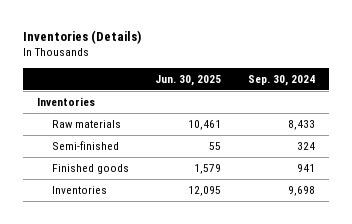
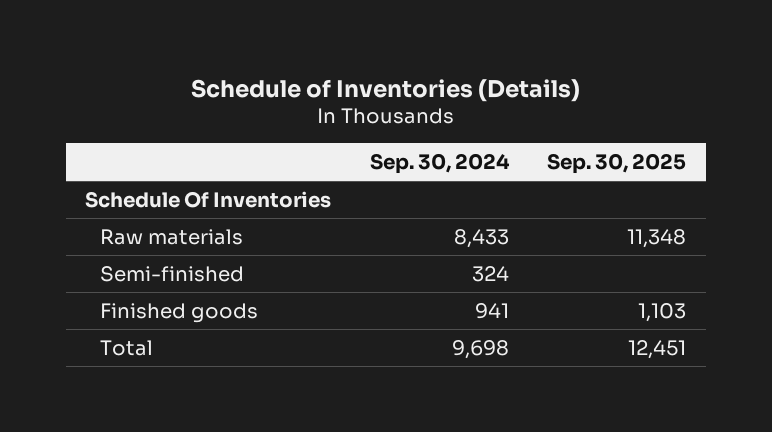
- Inventories (Details)
+ Schedule of Inventories (Details)
- | Jun. 30, 2025 | Sep. 30, 2024
+ | Sep. 30, 2024 | Sep. 30, 2025
- Inventories
+ Schedule Of Inventories
- Inventories | 12,095 | 9,698
+ Total | 9,698 | 12,451

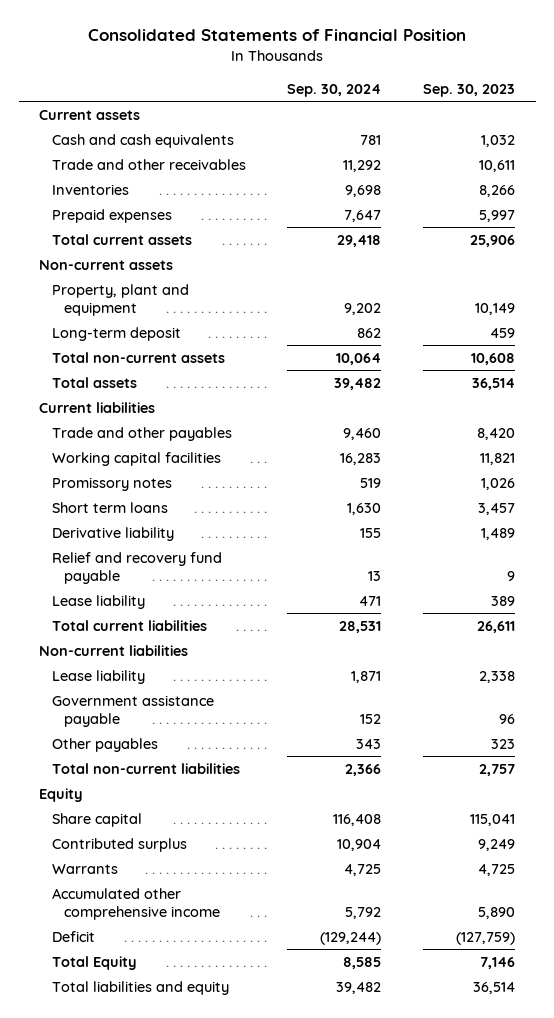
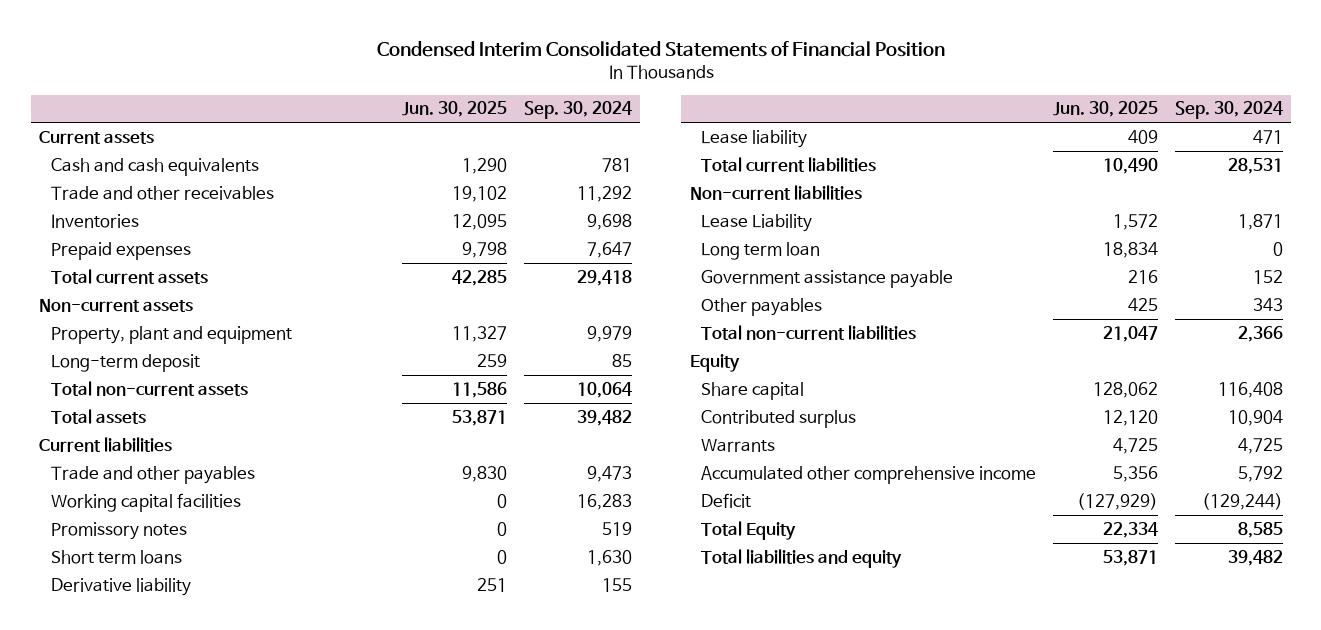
- Consolidated Statements of Financial Position
+ Condensed Interim Consolidated Statements of Financial Position
- | Sep. 30, 2024 | Sep. 30, 2023
+ | Jun. 30, 2025 | Sep. 30, 2024
- Property, plant and equipment | 9,202 | 10,149
- Long-term deposit | 862 | 459
+ Property, plant and equipment | 11,327 | 9,979
+ Long-term deposit | 259 | 85
- Trade and other payables | 9,460 | 8,420
+ Trade and other payables | 9,830 | 9,473
- Relief and recovery fund payable | 13 | 9
- Lease liability | 1,871 | 2,338
+ Lease Liability | 1,572 | 1,871
+ Long term loan | 18,834 | 0

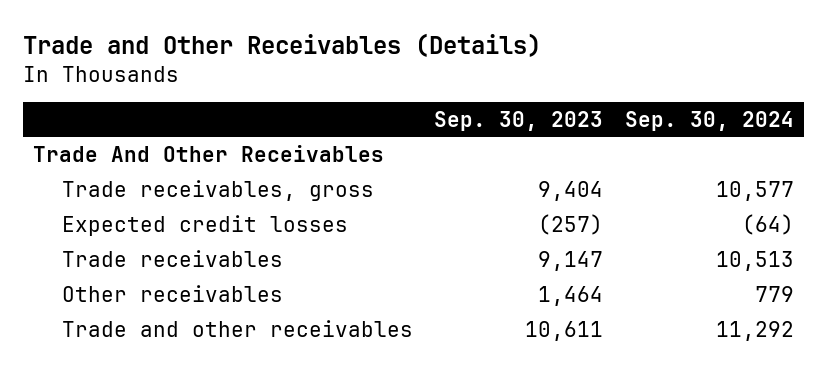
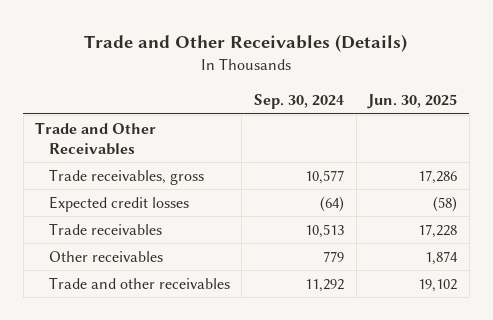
- | Sep. 30, 2023 | Sep. 30, 2024
+ | Sep. 30, 2024 | Jun. 30, 2025
- Trade And Other Receivables
+ Trade and Other Receivables

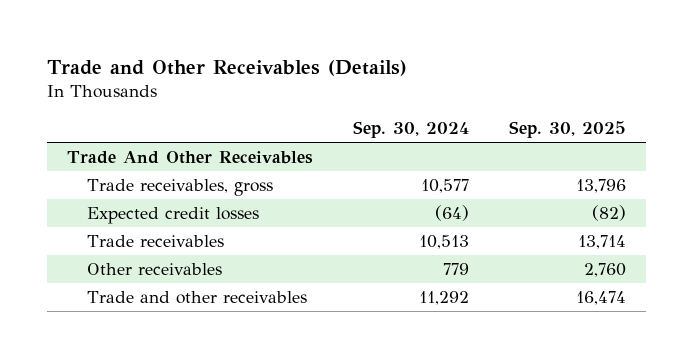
- | Sep. 30, 2024 | Jun. 30, 2025
+ | Sep. 30, 2024 | Sep. 30, 2025
- Trade and Other Receivables
+ Trade And Other Receivables

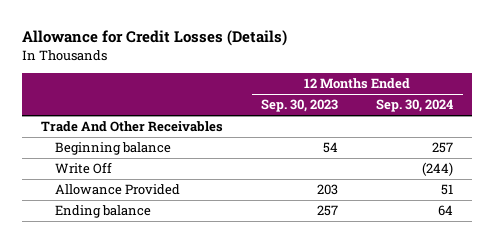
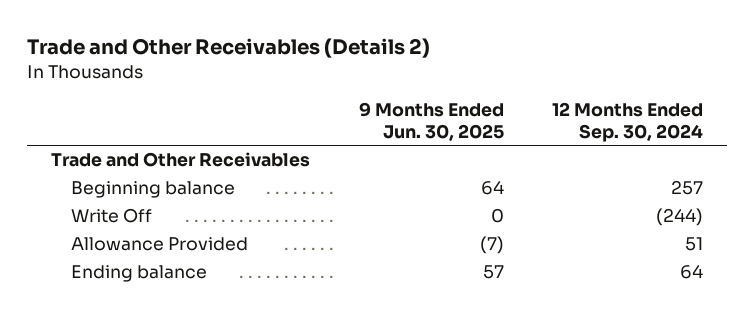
- Allowance for Credit Losses (Details)
+ Trade and Other Receivables (Details 2)
- | 12 Months Ended Sep. 30, 2023 | 12 Months Ended Sep. 30, 2024
+ | 9 Months Ended Jun. 30, 2025 | 12 Months Ended Sep. 30, 2024
- Trade And Other Receivables
+ Trade and Other Receivables

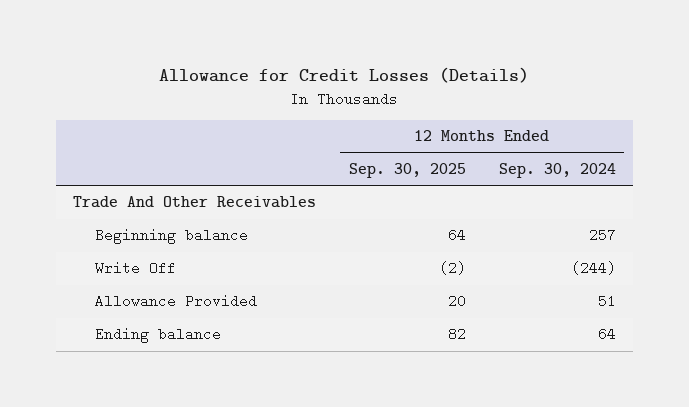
- Trade and Other Receivables (Details 2)
+ Allowance for Credit Losses (Details)
- | 9 Months Ended Jun. 30, 2025 | 12 Months Ended Sep. 30, 2024
+ | 12 Months Ended Sep. 30, 2025 | 12 Months Ended Sep. 30, 2024
- Trade and Other Receivables
+ Trade And Other Receivables

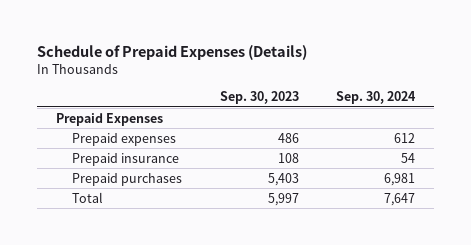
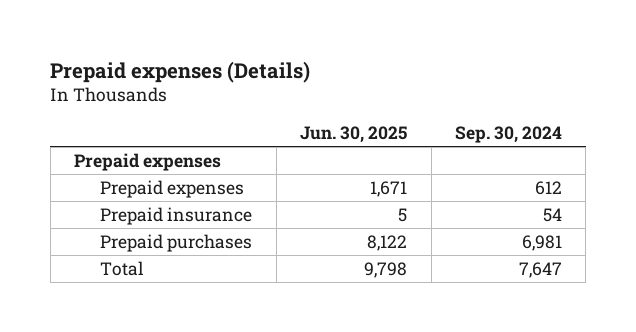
- Schedule of Prepaid Expenses (Details)
+ Prepaid expenses (Details)
- | Sep. 30, 2023 | Sep. 30, 2024
+ | Jun. 30, 2025 | Sep. 30, 2024
- Prepaid Expenses
+ Prepaid expenses

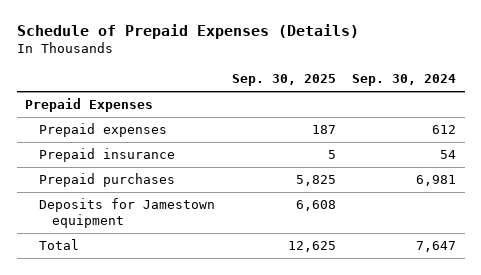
- Prepaid expenses (Details)
+ Schedule of Prepaid Expenses (Details)
- | Jun. 30, 2025 | Sep. 30, 2024
+ | Sep. 30, 2025 | Sep. 30, 2024
- Prepaid expenses
+ Prepaid Expenses
+ Deposits for Jamestown equipment | 6,608 |

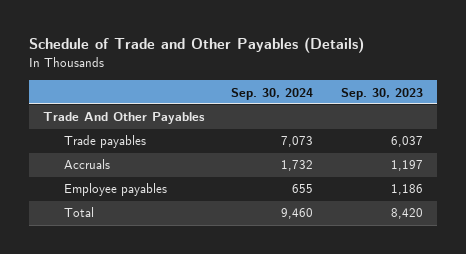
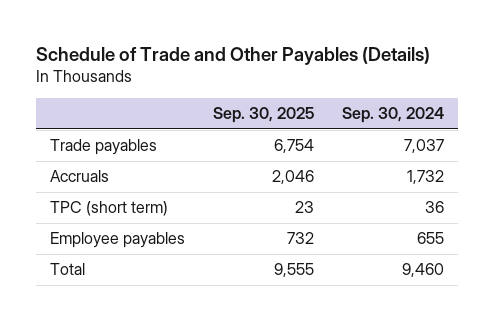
- | Sep. 30, 2024 | Sep. 30, 2023
+ | Sep. 30, 2025 | Sep. 30, 2024
- Trade And Other Payables
- Trade payables | 7,073 | 6,037
+ Trade payables | 6,754 | 7,037
+ TPC (short term) | 23 | 36

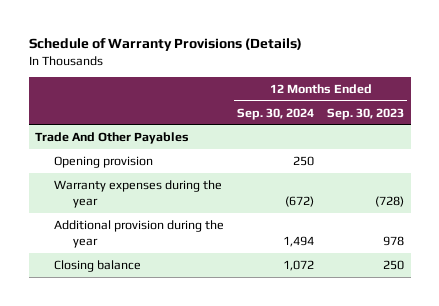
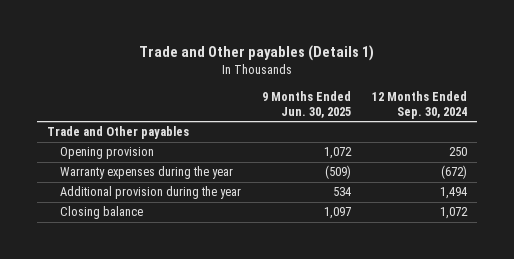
- Schedule of Warranty Provisions (Details)
+ Trade and Other payables (Details 1)
- | 12 Months Ended Sep. 30, 2024 | 12 Months Ended Sep. 30, 2023
+ | 9 Months Ended Jun. 30, 2025 | 12 Months Ended Sep. 30, 2024
- Trade And Other Payables
+ Trade and Other payables

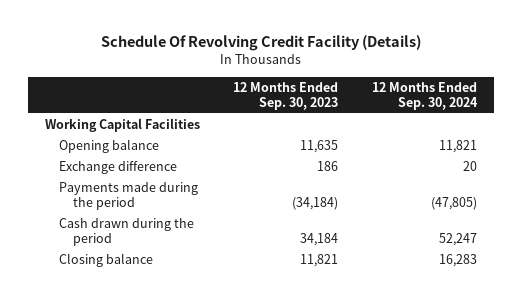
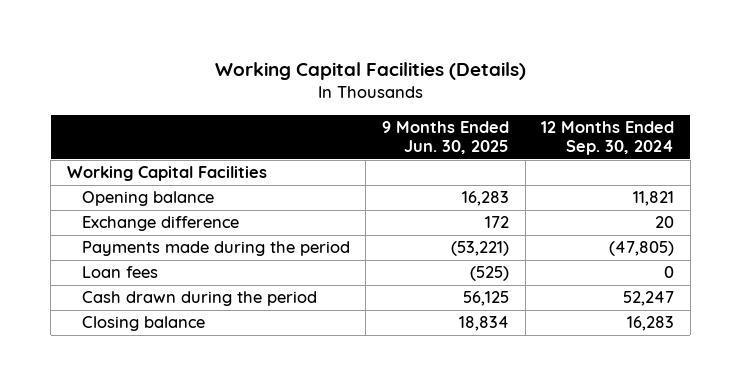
- Schedule Of Revolving Credit Facility (Details)
+ Working Capital Facilities (Details)
- | 12 Months Ended Sep. 30, 2023 | 12 Months Ended Sep. 30, 2024
+ | 9 Months Ended Jun. 30, 2025 | 12 Months Ended Sep. 30, 2024
+ Loan fees | (525) | 0

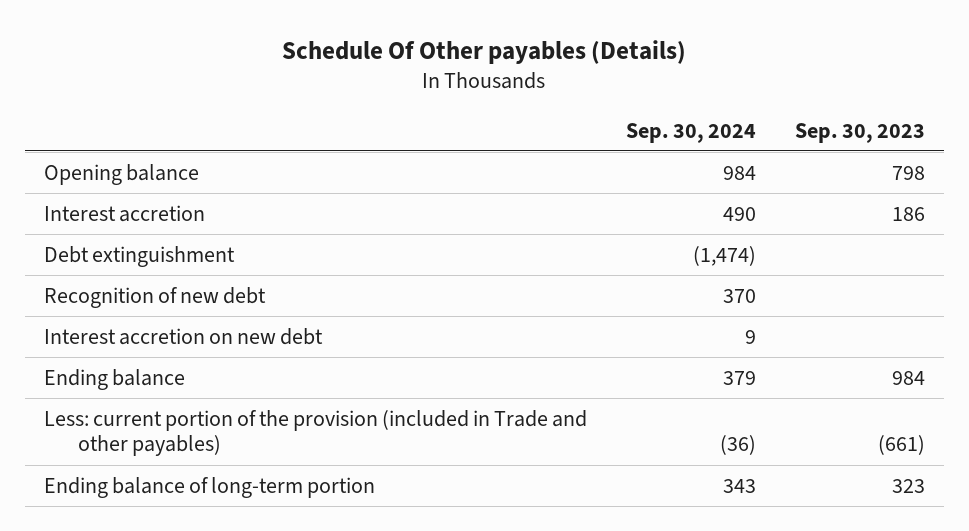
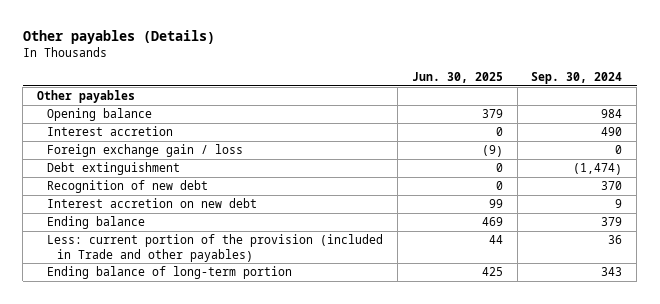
- Schedule Of Other payables (Details)
+ Other payables (Details)
- | Sep. 30, 2024 | Sep. 30, 2023
+ | Jun. 30, 2025 | Sep. 30, 2024
+ Other payables
+ Foreign exchange gain / loss | (9) | 0
- Less: current portion of the provision (included in Trade and other payables) | (36) | (661)
+ Less: current portion of the provision (included in Trade and other payables) | 44 | 36

